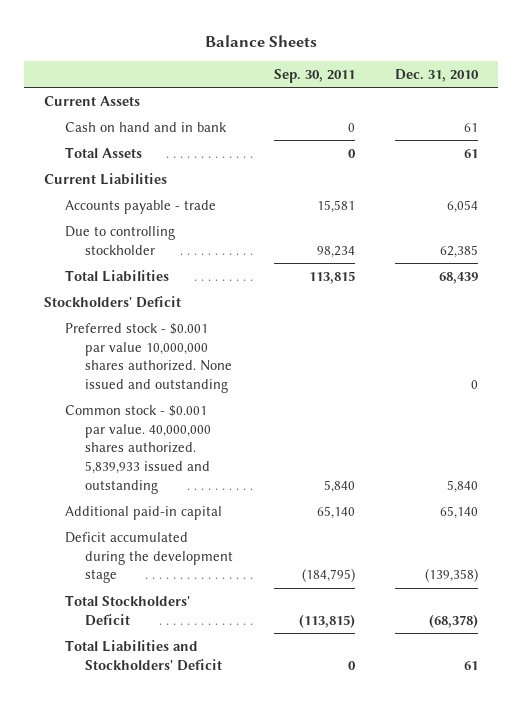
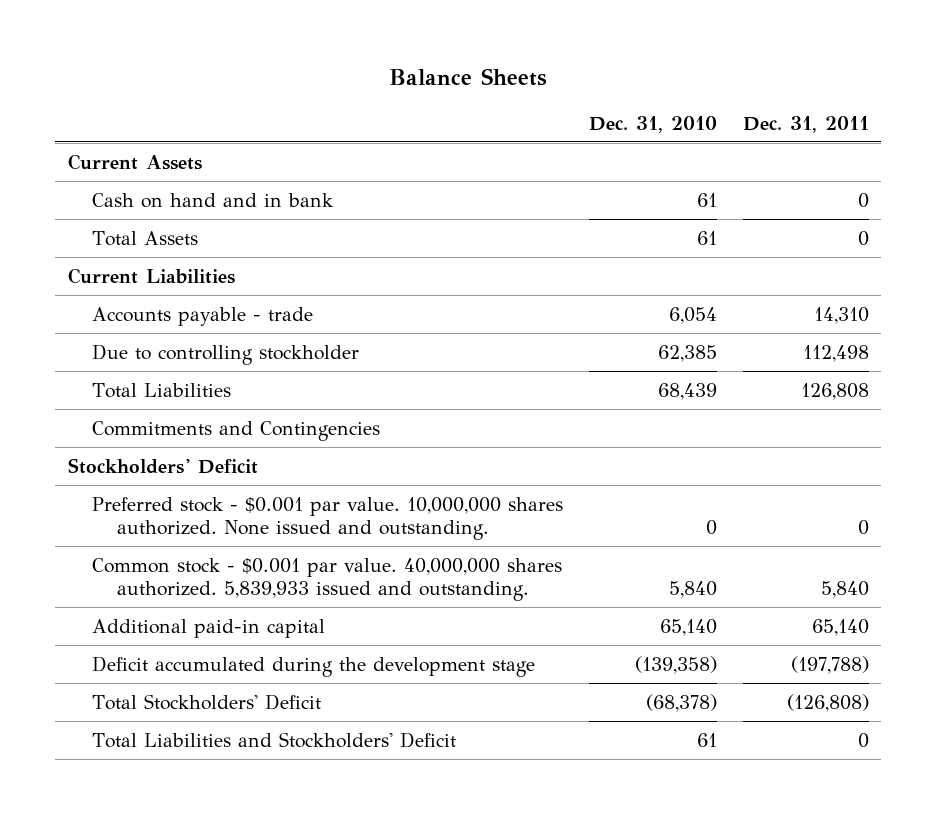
- | Sep. 30, 2011 | Dec. 31, 2010
+ | Dec. 31, 2010 | Dec. 31, 2011
+ Commitments and Contingencies
- Preferred stock - $0.001 par value 10,000,000 shares authorized. None issued and outstanding | | 0
- Common stock - $0.001 par value. 40,000,000 shares authorized. 5,839,933 issued and outstanding | 5,840 | 5,840
+ Preferred stock - $0.001 par value. 10,000,000 shares authorized. None issued and outstanding. | 0 | 0
+ Common stock - $0.001 par value. 40,000,000 shares authorized. 5,839,933 issued and outstanding. | 5,840 | 5,840

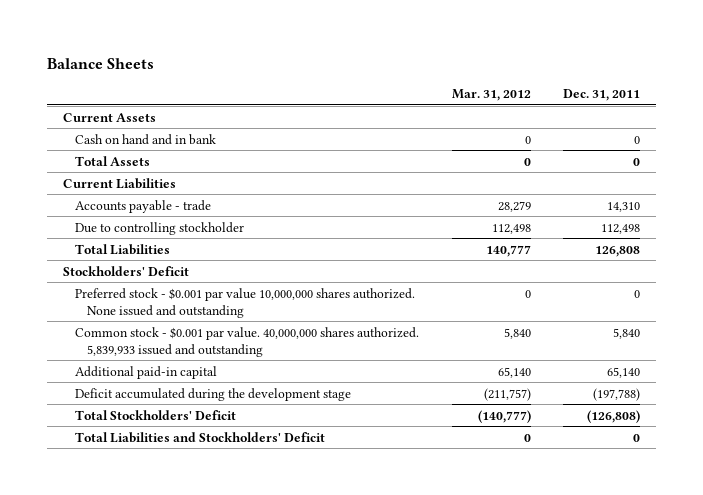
- | Dec. 31, 2010 | Dec. 31, 2011
+ | Mar. 31, 2012 | Dec. 31, 2011
- Commitments and Contingencies
- Preferred stock - $0.001 par value. 10,000,000 shares authorized. None issued and outstanding. | 0 | 0
- Common stock - $0.001 par value. 40,000,000 shares authorized. 5,839,933 issued and outstanding. | 5,840 | 5,840
+ Preferred stock - $0.001 par value 10,000,000 shares authorized. None issued and outstanding | 0 | 0
+ Common stock - $0.001 par value. 40,000,000 shares authorized. 5,839,933 issued and outstanding | 5,840 | 5,840

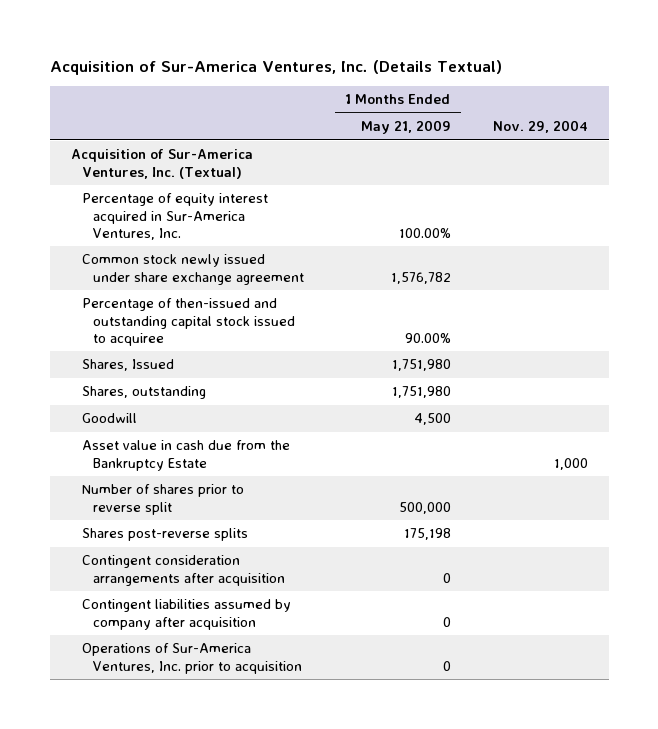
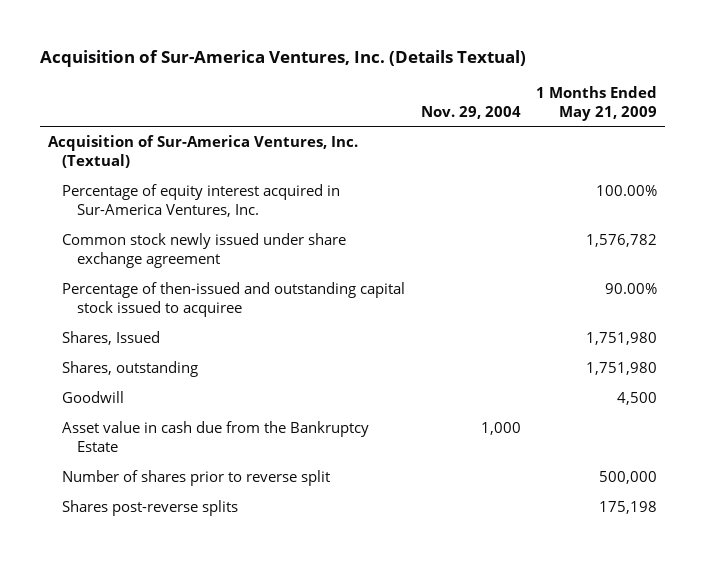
- | 1 Months Ended May 21, 2009 | Nov. 29, 2004
+ | Nov. 29, 2004 | 1 Months Ended May 21, 2009
- Contingent consideration arrangements after acquisition | 0 |
- Contingent liabilities assumed by company after acquisition | 0 |
- Operations of Sur-America Ventures, Inc. prior to acquisition | 0 |

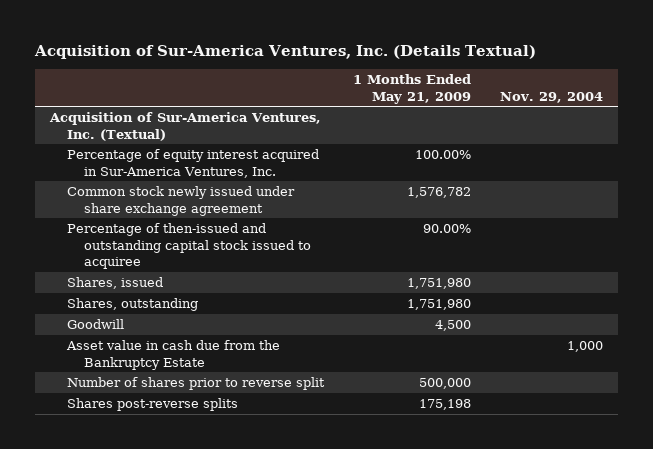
- | Nov. 29, 2004 | 1 Months Ended May 21, 2009
+ | 1 Months Ended May 21, 2009 | Nov. 29, 2004
- Shares, Issued | | 1,751,980
+ Shares, issued | 1,751,980 |

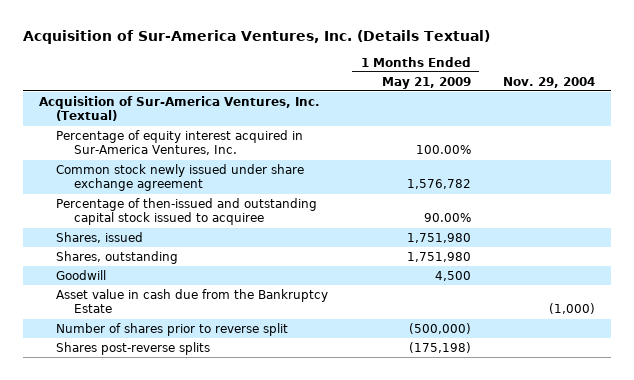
- Asset value in cash due from the Bankruptcy Estate | | 1,000
- Number of shares prior to reverse split | 500,000 |
- Shares post-reverse splits | 175,198 |
+ Asset value in cash due from the Bankruptcy Estate | | (1,000)
+ Number of shares prior to reverse split | (500,000) |
+ Shares post-reverse splits | (175,198) |

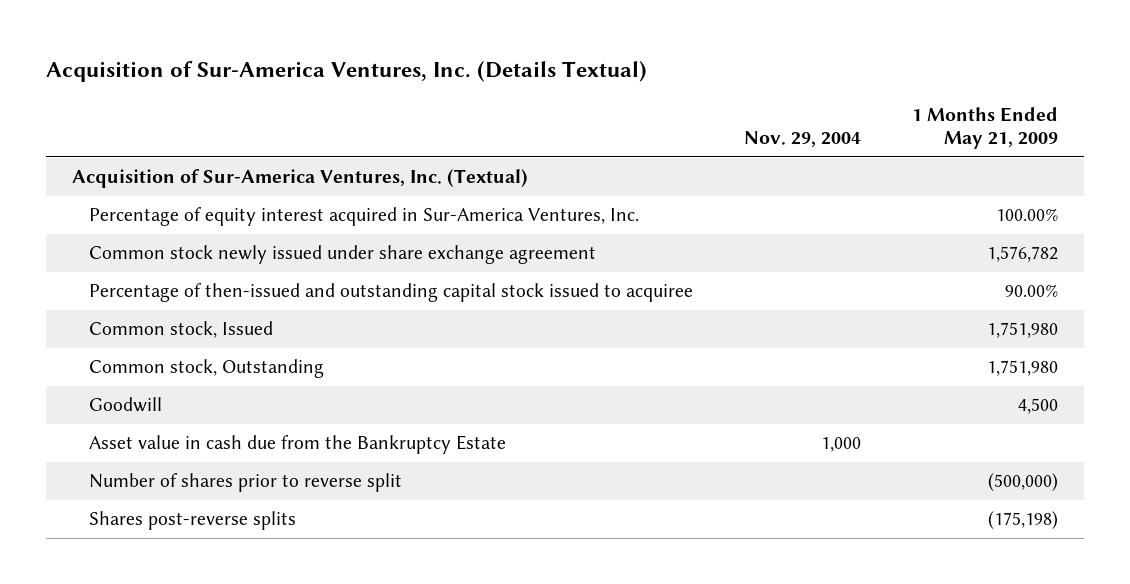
- | 1 Months Ended May 21, 2009 | Nov. 29, 2004
+ | Nov. 29, 2004 | 1 Months Ended May 21, 2009
- Shares, issued | 1,751,980 |
- Shares, outstanding | 1,751,980 |
+ Common stock, Issued | | 1,751,980
+ Common stock, Outstanding | | 1,751,980
- Asset value in cash due from the Bankruptcy Estate | | (1,000)
+ Asset value in cash due from the Bankruptcy Estate | 1,000 |

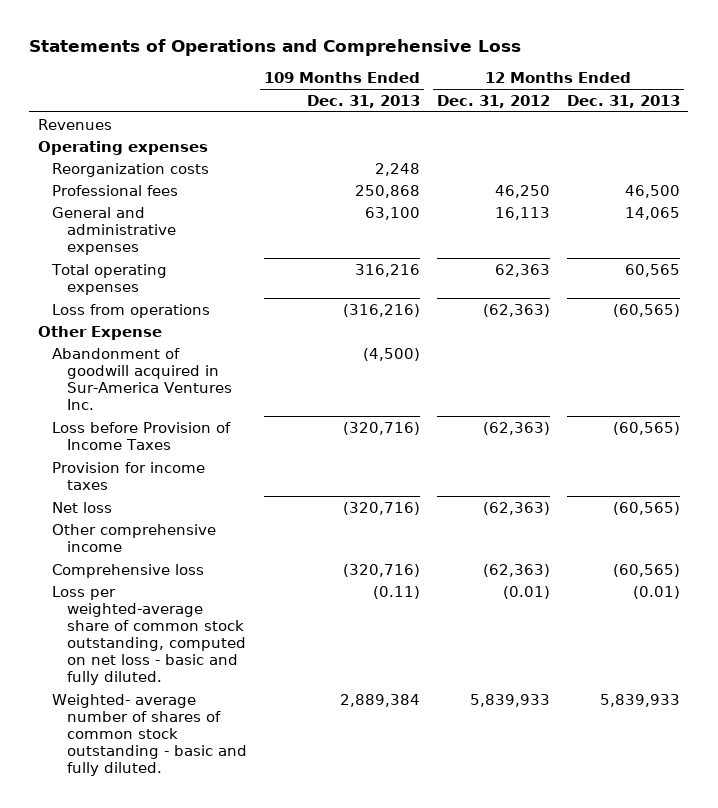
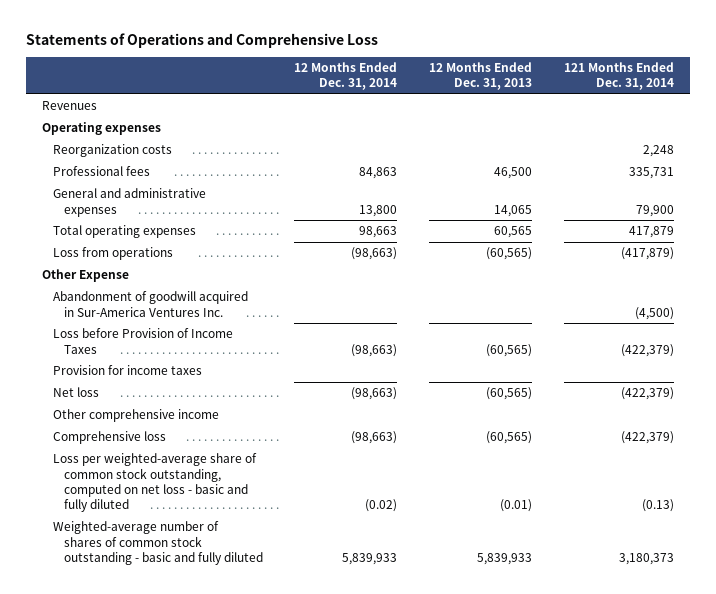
- | 109 Months Ended Dec. 31, 2013 | 12 Months Ended Dec. 31, 2012 | 12 Months Ended Dec. 31, 2013
+ | 12 Months Ended Dec. 31, 2014 | 12 Months Ended Dec. 31, 2013 | 121 Months Ended Dec. 31, 2014
- Loss per weighted-average share of common stock outstanding, computed on net loss - basic and fully diluted. | (0.11) | (0.01) | (0.01)
- Weighted- average number of shares of common stock outstanding - basic and fully diluted. | 2,889,384 | 5,839,933 | 5,839,933
+ Loss per weighted-average share of common stock outstanding, computed on net loss - basic and fully diluted | (0.02) | (0.01) | (0.13)
+ Weighted-average number of shares of common stock outstanding - basic and fully diluted | 5,839,933 | 5,839,933 | 3,180,373

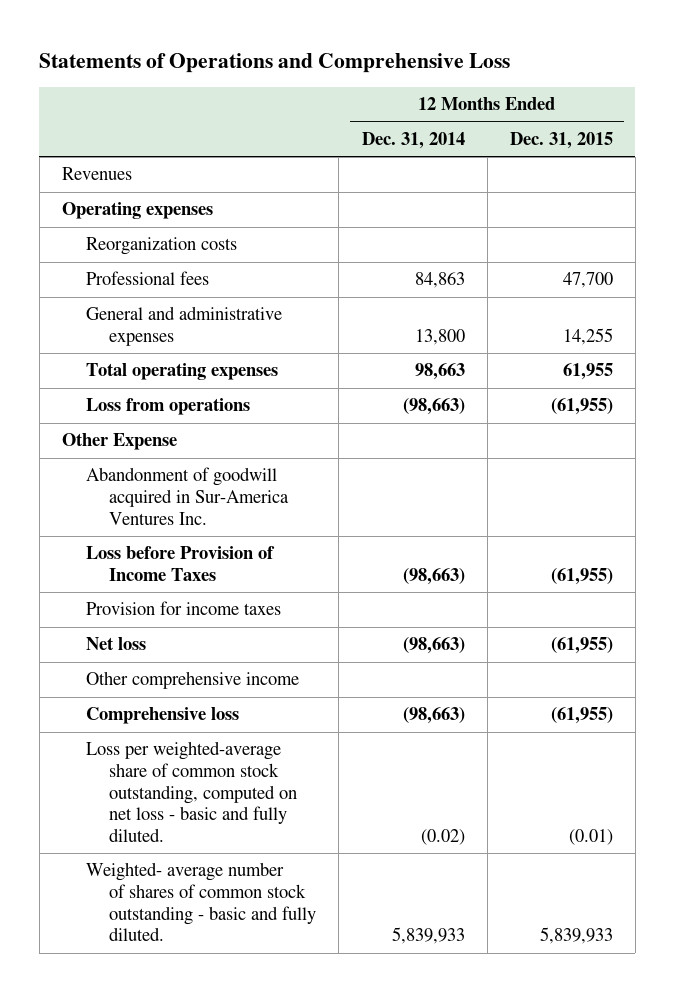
- | 12 Months Ended Dec. 31, 2014 | 12 Months Ended Dec. 31, 2013 | 121 Months Ended Dec. 31, 2014
+ | 12 Months Ended Dec. 31, 2014 | 12 Months Ended Dec. 31, 2015
- Loss per weighted-average share of common stock outstanding, computed on net loss - basic and fully diluted | (0.02) | (0.01) | (0.13)
- Weighted-average number of shares of common stock outstanding - basic and fully diluted | 5,839,933 | 5,839,933 | 3,180,373
+ Loss per weighted-average share of common stock outstanding, computed on net loss - basic and fully diluted. | (0.02) | (0.01)
+ Weighted- average number of shares of common stock outstanding - basic and fully diluted. | 5,839,933 | 5,839,933

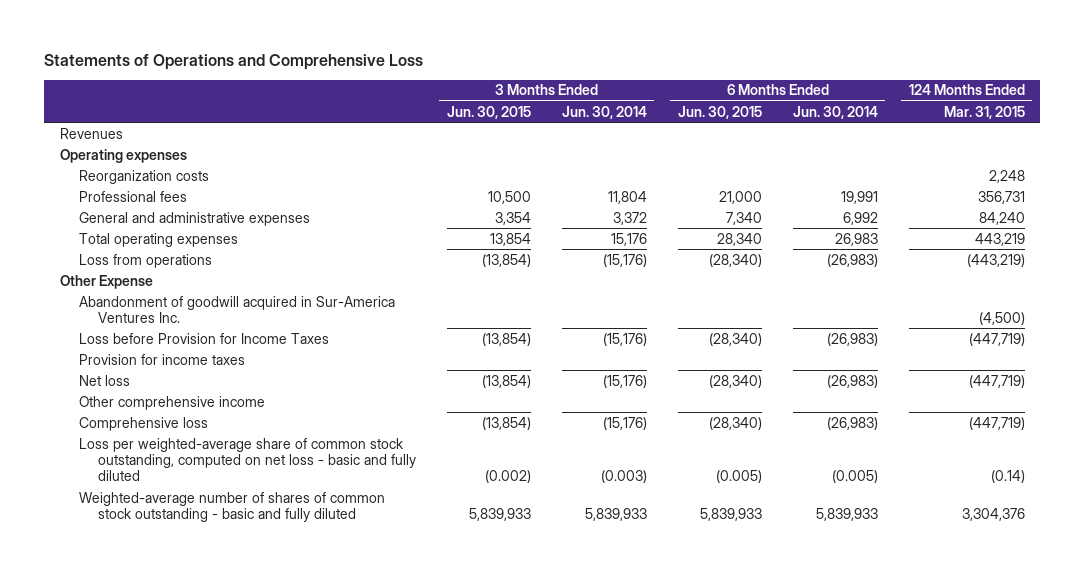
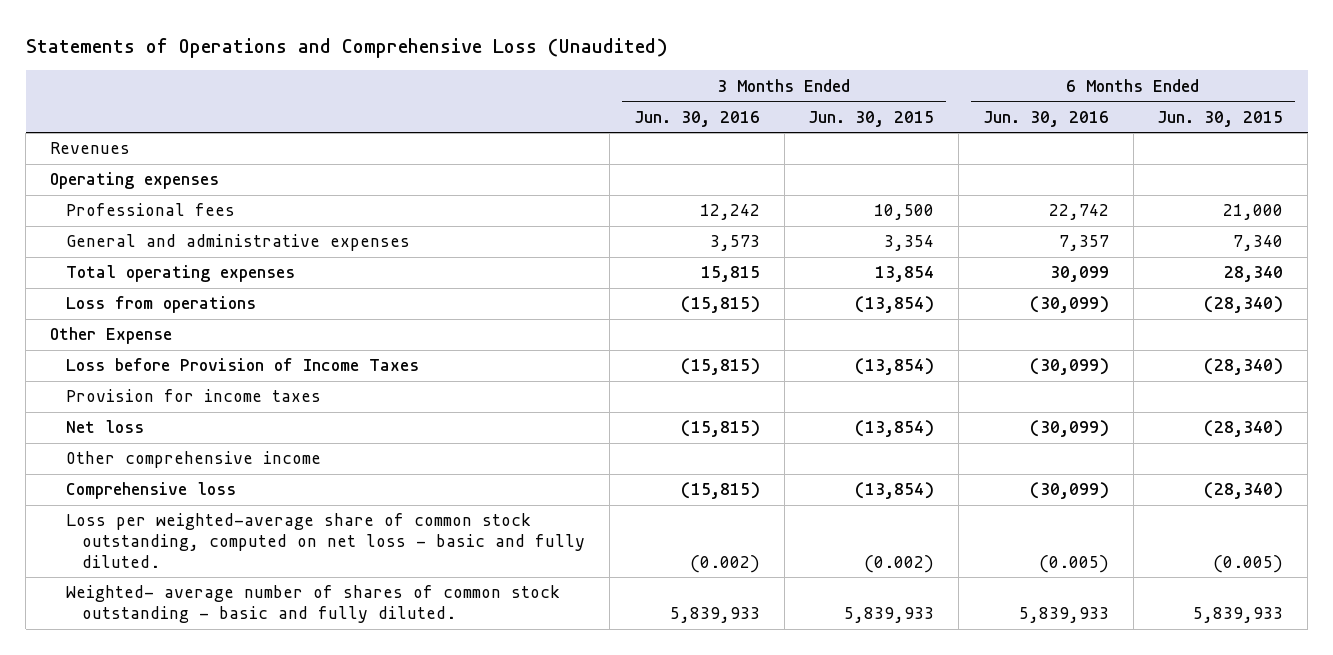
- Statements of Operations and Comprehensive Loss
+ Statements of Operations and Comprehensive Loss (Unaudited)
- | 3 Months Ended Jun. 30, 2015 | 3 Months Ended Jun. 30, 2014 | 6 Months Ended Jun. 30, 2015 | 6 Months Ended Jun. 30, 2014 | 124 Months Ended Mar. 31, 2015
+ | 3 Months Ended Jun. 30, 2016 | 3 Months Ended Jun. 30, 2015 | 6 Months Ended Jun. 30, 2016 | 6 Months Ended Jun. 30, 2015
- Reorganization costs | | | | | 2,248
- Abandonment of goodwill acquired in Sur-America Ventures Inc. | | | | | (4,500)
- Loss before Provision for Income Taxes | (13,854) | (15,176) | (28,340) | (26,983) | (447,719)
+ Loss before Provision of Income Taxes | (15,815) | (13,854) | (30,099) | (28,340)
- Loss per weighted-average share of common stock outstanding, computed on net loss - basic and fully diluted | (0.002) | (0.003) | (0.005) | (0.005) | (0.14)
- Weighted-average number of shares of common stock outstanding - basic and fully diluted | 5,839,933 | 5,839,933 | 5,839,933 | 5,839,933 | 3,304,376
+ Loss per weighted-average share of common stock outstanding, computed on net loss - basic and fully diluted. | (0.002) | (0.002) | (0.005) | (0.005)
+ Weighted- average number of shares of common stock outstanding - basic and fully diluted. | 5,839,933 | 5,839,933 | 5,839,933 | 5,839,933

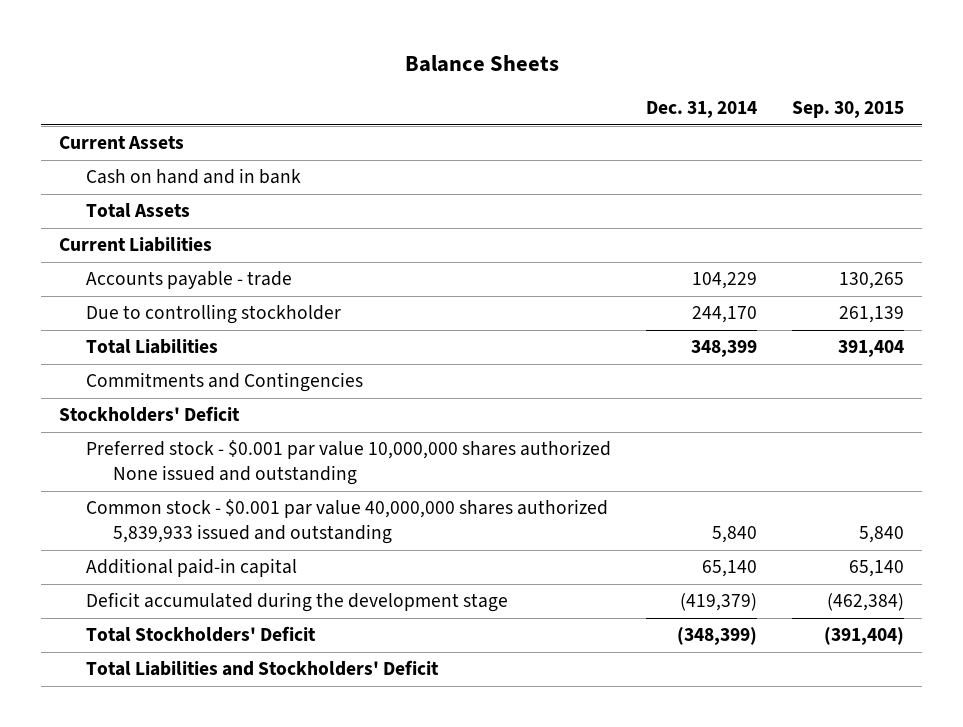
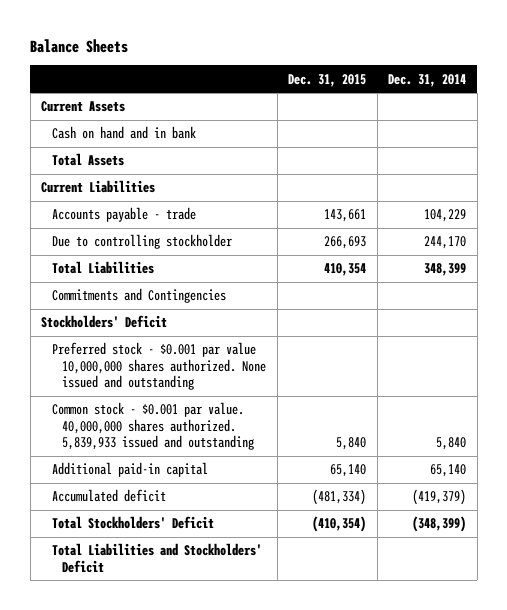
- | Dec. 31, 2014 | Sep. 30, 2015
+ | Dec. 31, 2015 | Dec. 31, 2014
- Preferred stock - $0.001 par value 10,000,000 shares authorized None issued and outstanding
- Common stock - $0.001 par value 40,000,000 shares authorized 5,839,933 issued and outstanding | 5,840 | 5,840
+ Preferred stock - $0.001 par value 10,000,000 shares authorized. None issued and outstanding
+ Common stock - $0.001 par value. 40,000,000 shares authorized. 5,839,933 issued and outstanding | 5,840 | 5,840
- Deficit accumulated during the development stage | (419,379) | (462,384)
+ Accumulated deficit | (481,334) | (419,379)

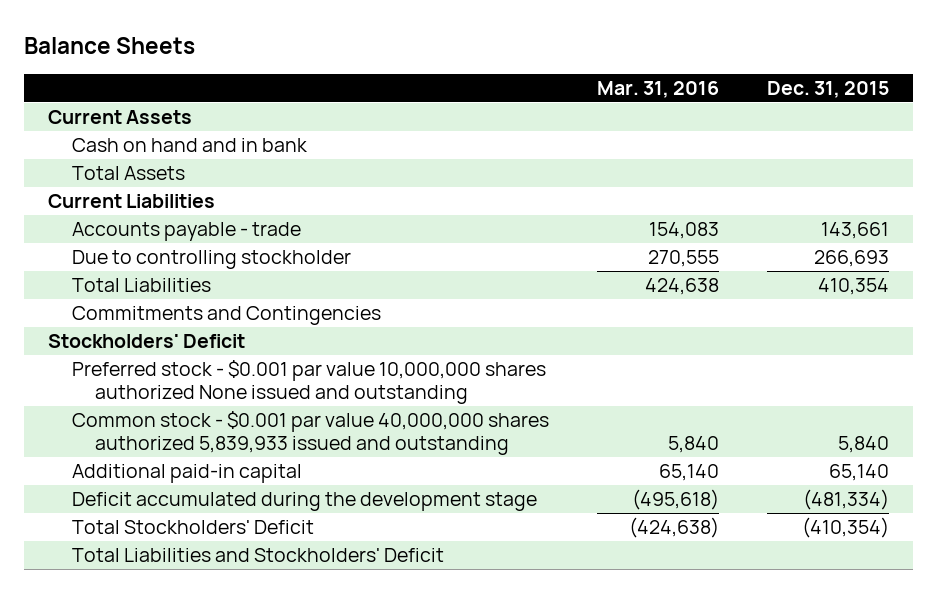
- | Dec. 31, 2015 | Dec. 31, 2014
+ | Mar. 31, 2016 | Dec. 31, 2015
- Preferred stock - $0.001 par value 10,000,000 shares authorized. None issued and outstanding
- Common stock - $0.001 par value. 40,000,000 shares authorized. 5,839,933 issued and outstanding | 5,840 | 5,840
+ Preferred stock - $0.001 par value 10,000,000 shares authorized None issued and outstanding
+ Common stock - $0.001 par value 40,000,000 shares authorized 5,839,933 issued and outstanding | 5,840 | 5,840
- Accumulated deficit | (481,334) | (419,379)
+ Deficit accumulated during the development stage | (495,618) | (481,334)

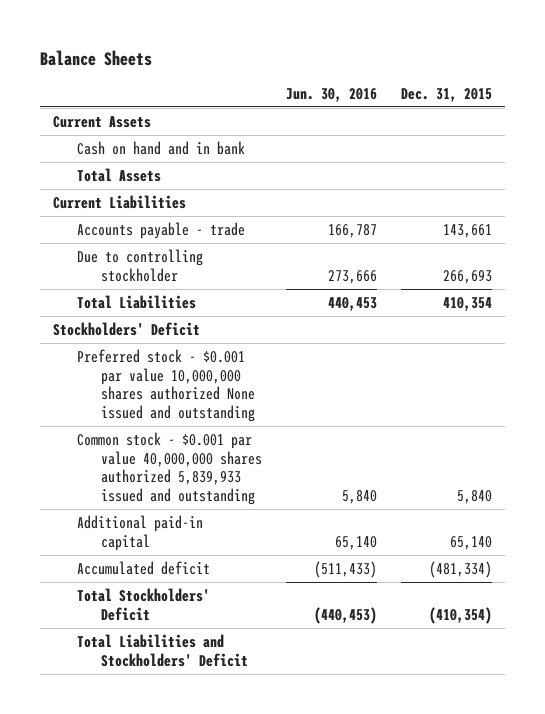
- | Mar. 31, 2016 | Dec. 31, 2015
+ | Jun. 30, 2016 | Dec. 31, 2015
- Commitments and Contingencies
- Deficit accumulated during the development stage | (495,618) | (481,334)
+ Accumulated deficit | (511,433) | (481,334)

